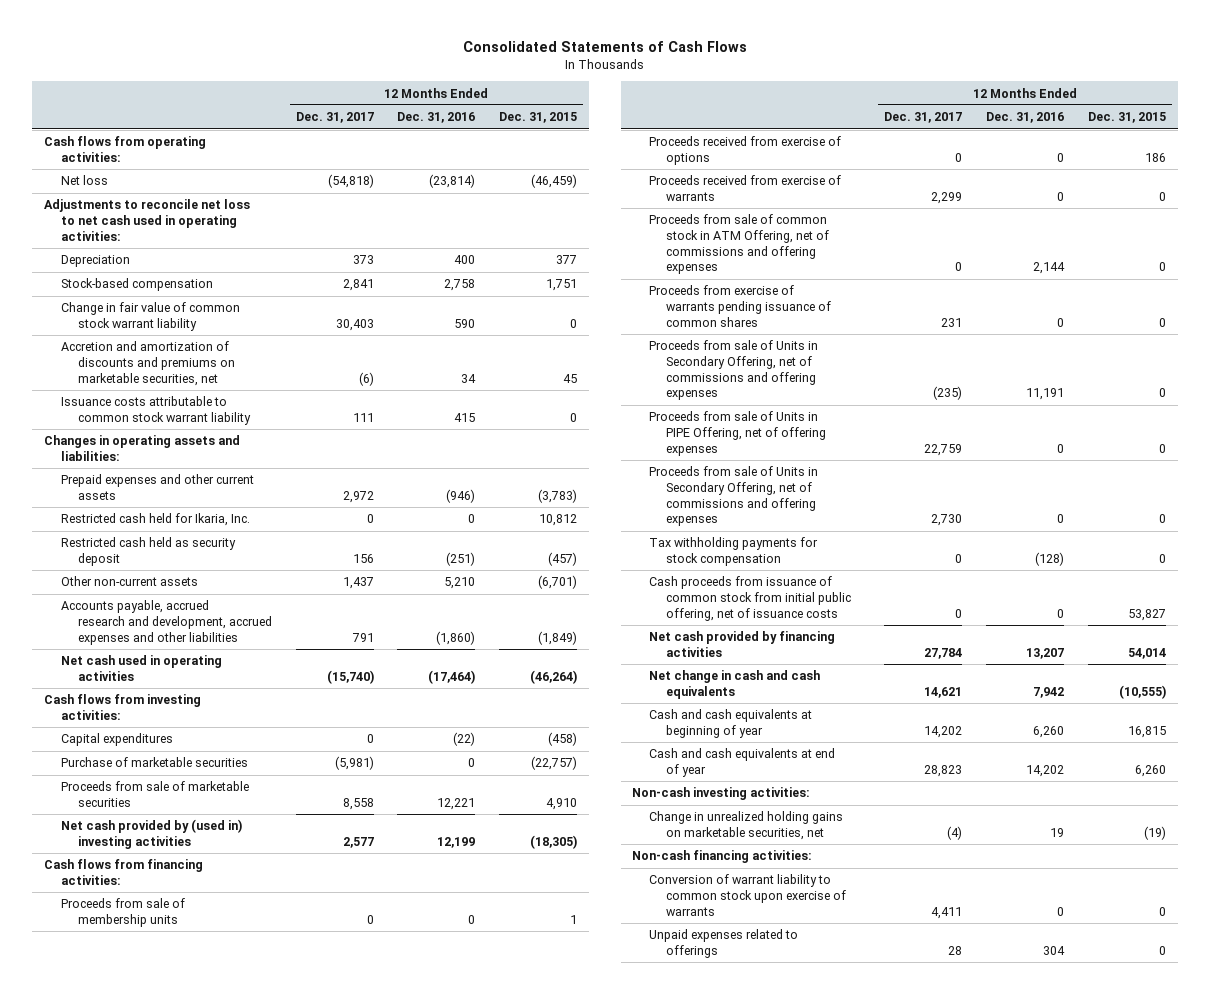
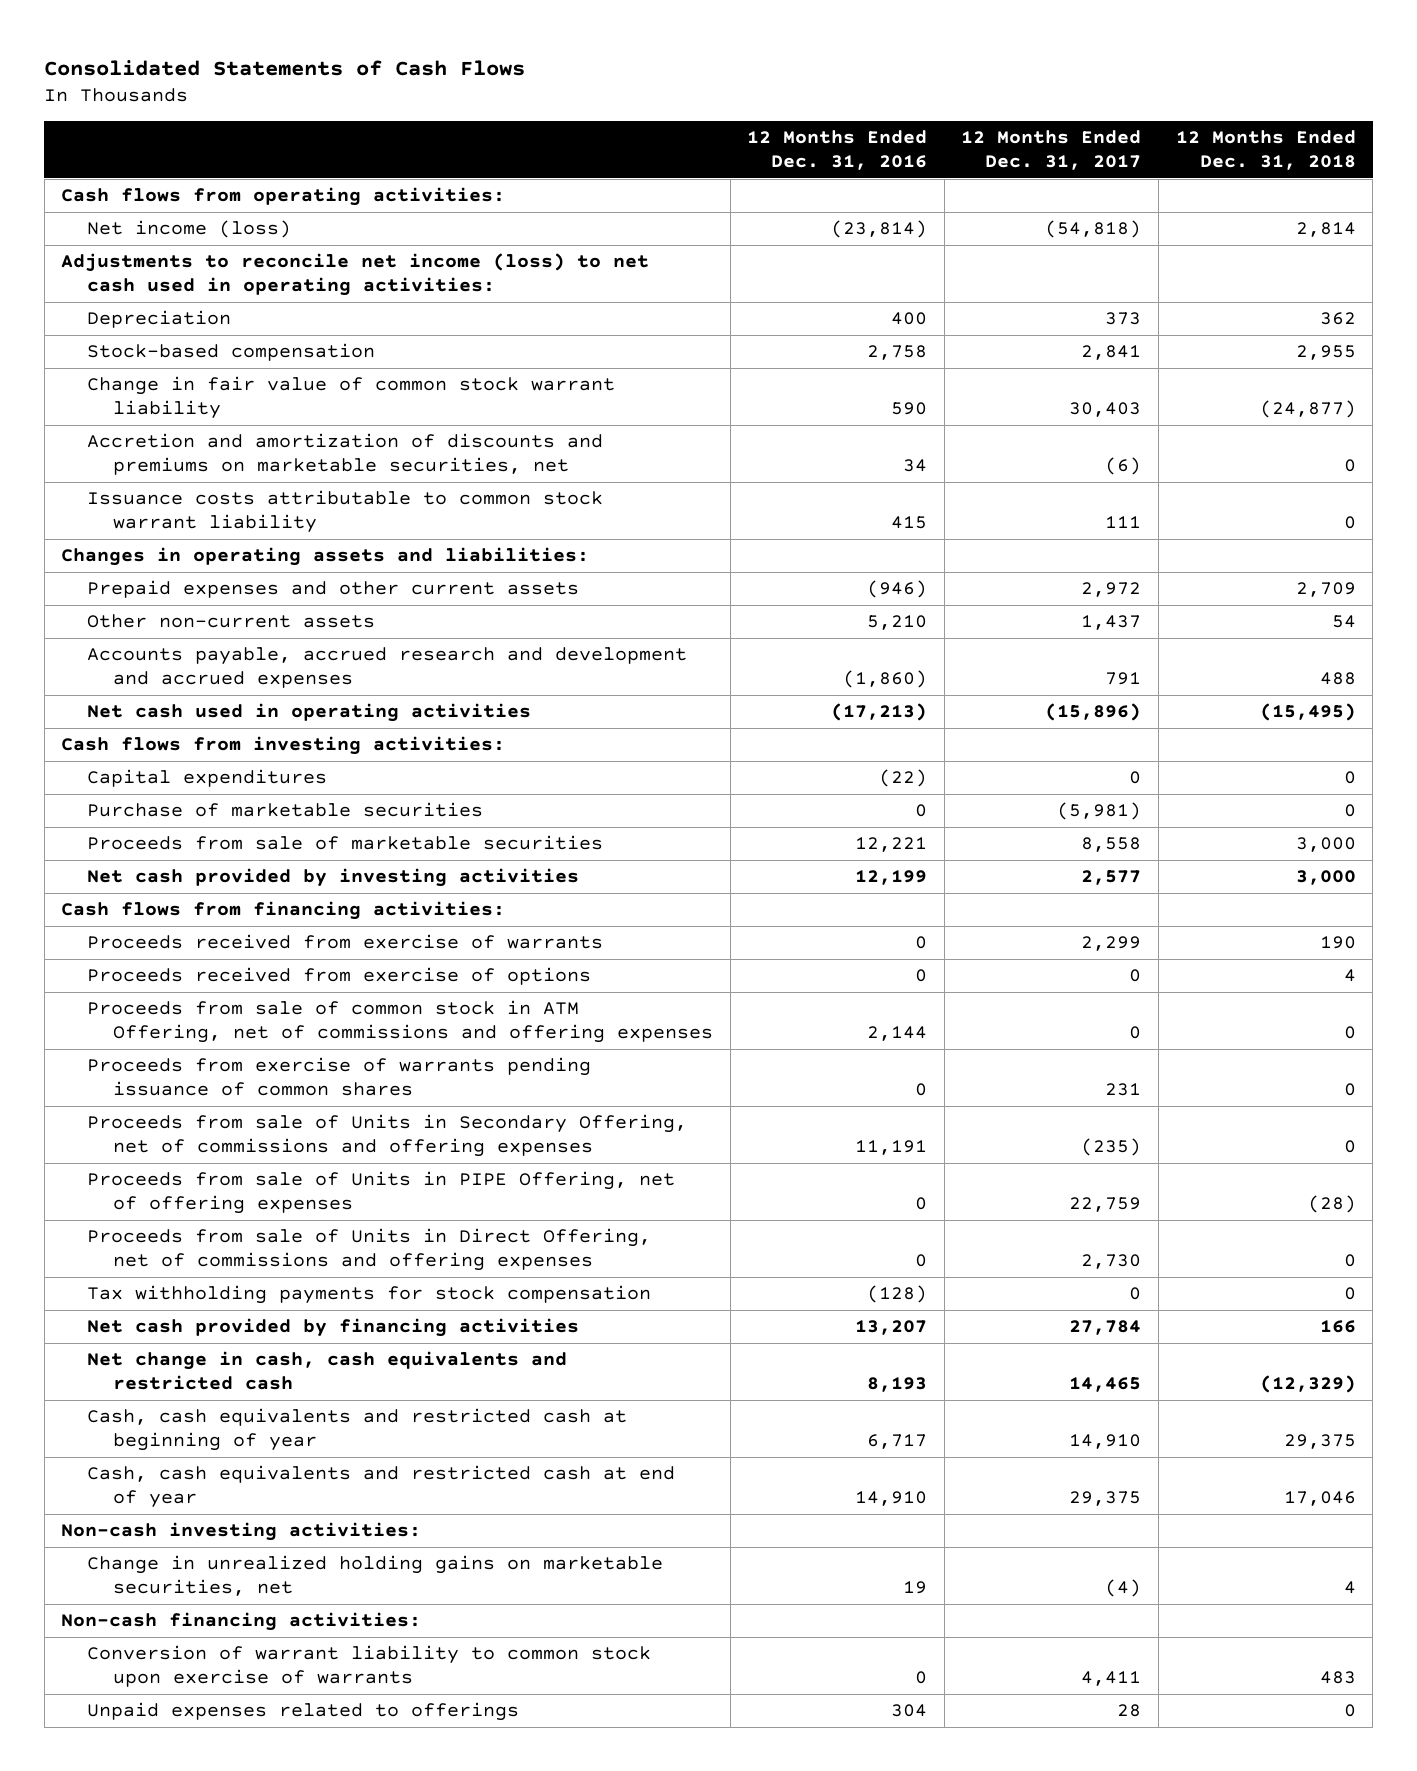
- | 12 Months Ended Dec. 31, 2017 | 12 Months Ended Dec. 31, 2016 | 12 Months Ended Dec. 31, 2015
+ | 12 Months Ended Dec. 31, 2016 | 12 Months Ended Dec. 31, 2017 | 12 Months Ended Dec. 31, 2018
- Net loss | (54,818) | (23,814) | (46,459)
- Adjustments to reconcile net loss to net cash used in operating activities:
+ Net income (loss) | (23,814) | (54,818) | 2,814
+ Adjustments to reconcile net income (loss) to net cash used in operating activities:
- Restricted cash held for Ikaria, Inc. | 0 | 0 | 10,812
- Restricted cash held as security deposit | 156 | (251) | (457)
- Accounts payable, accrued research and development, accrued expenses and other liabilities | 791 | (1,860) | (1,849)
- Net cash used in operating activities | (15,740) | (17,464) | (46,264)
+ Accounts payable, accrued research and development and accrued expenses | (1,860) | 791 | 488
+ Net cash used in operating activities | (17,213) | (15,896) | (15,495)
- Net cash provided by (used in) investing activities | 2,577 | 12,199 | (18,305)
+ Net cash provided by investing activities | 12,199 | 2,577 | 3,000
- Proceeds from sale of membership units | 0 | 0 | 1
moved down: Proceeds received from exercise of options | 0 | 0 | 4
- Proceeds from sale of Units in Secondary Offering, net of commissions and offering expenses | 2,730 | 0 | 0
+ Proceeds from sale of Units in Direct Offering, net of commissions and offering expenses | 0 | 2,730 | 0
- Cash proceeds from issuance of common stock from initial public offering, net of issuance costs | 0 | 0 | 53,827
- Net change in cash and cash equivalents | 14,621 | 7,942 | (10,555)
- Cash and cash equivalents at beginning of year | 14,202 | 6,260 | 16,815
- Cash and cash equivalents at end of year | 28,823 | 14,202 | 6,260
+ Net change in cash, cash equivalents and restricted cash | 8,193 | 14,465 | (12,329)
+ Cash, cash equivalents and restricted cash at beginning of year | 6,717 | 14,910 | 29,375
+ Cash, cash equivalents and restricted cash at end of year | 14,910 | 29,375 | 17,046

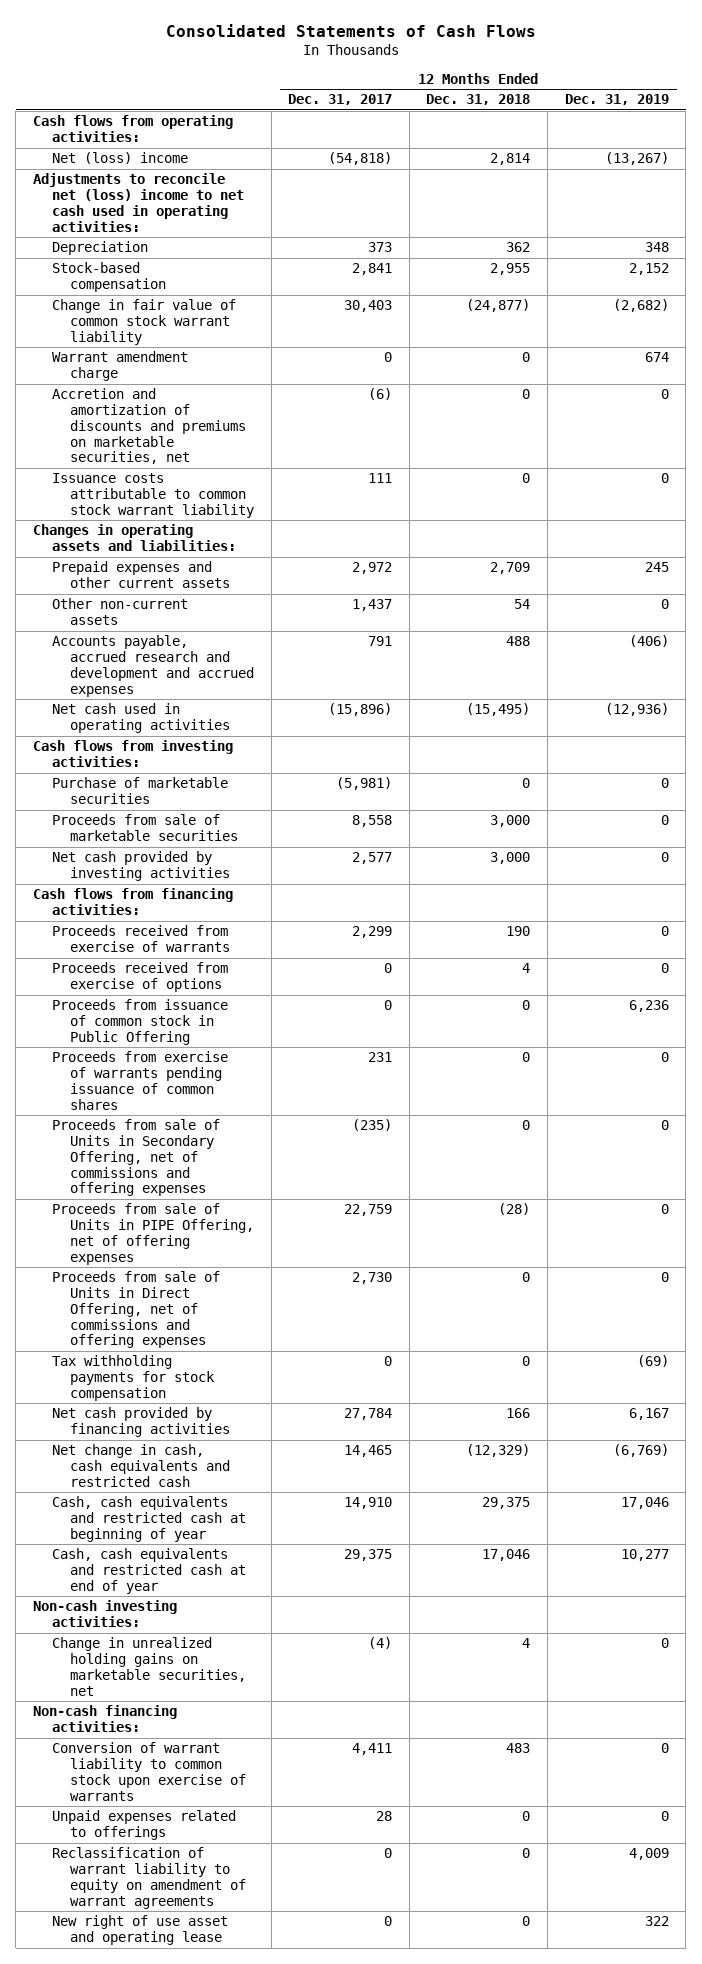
- | 12 Months Ended Dec. 31, 2016 | 12 Months Ended Dec. 31, 2017 | 12 Months Ended Dec. 31, 2018
+ | 12 Months Ended Dec. 31, 2017 | 12 Months Ended Dec. 31, 2018 | 12 Months Ended Dec. 31, 2019
- Net income (loss) | (23,814) | (54,818) | 2,814
- Adjustments to reconcile net income (loss) to net cash used in operating activities:
+ Net (loss) income | (54,818) | 2,814 | (13,267)
+ Adjustments to reconcile net (loss) income to net cash used in operating activities:
+ Warrant amendment charge | 0 | 0 | 674
- Capital expenditures | (22) | 0 | 0
- Proceeds from sale of common stock in ATM Offering, net of commissions and offering expenses | 2,144 | 0 | 0
+ Proceeds from issuance of common stock in Public Offering | 0 | 0 | 6,236
+ Reclassification of warrant liability to equity on amendment of warrant agreements | 0 | 0 | 4,009
+ New right of use asset and operating lease | 0 | 0 | 322

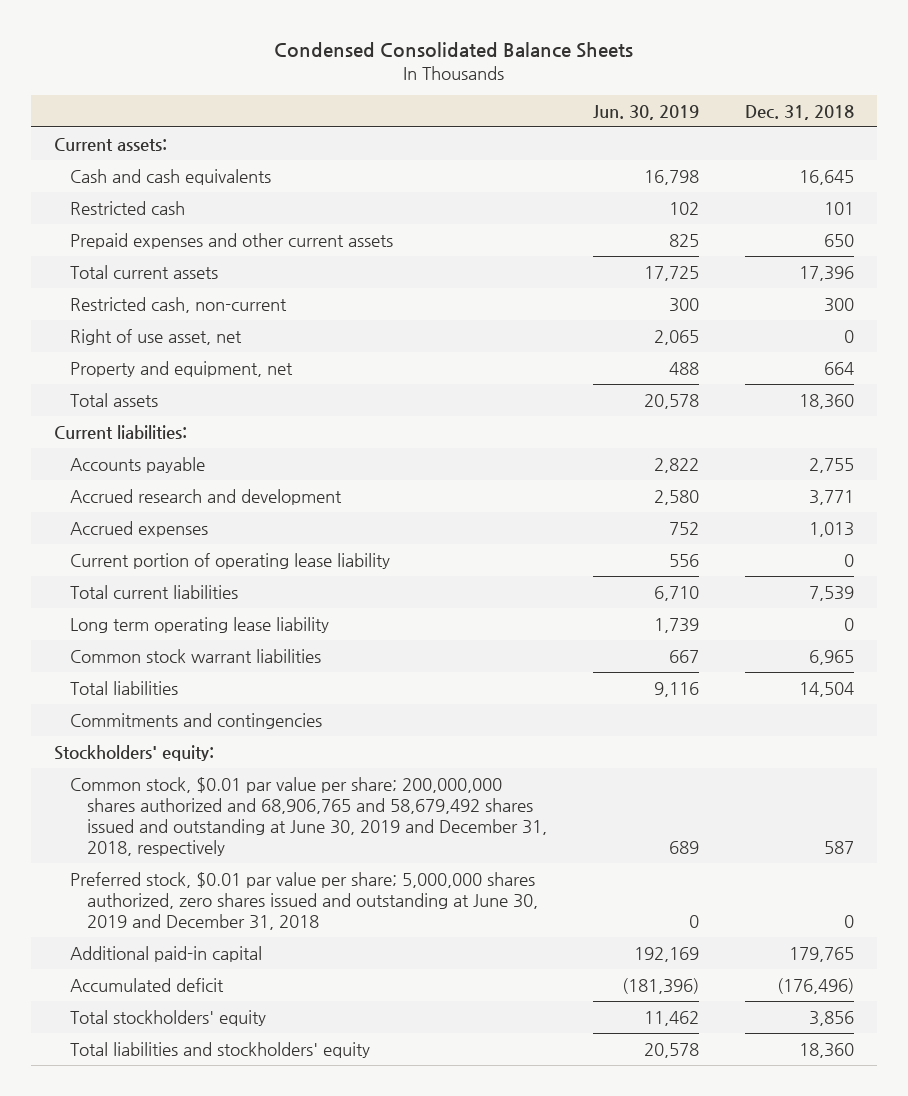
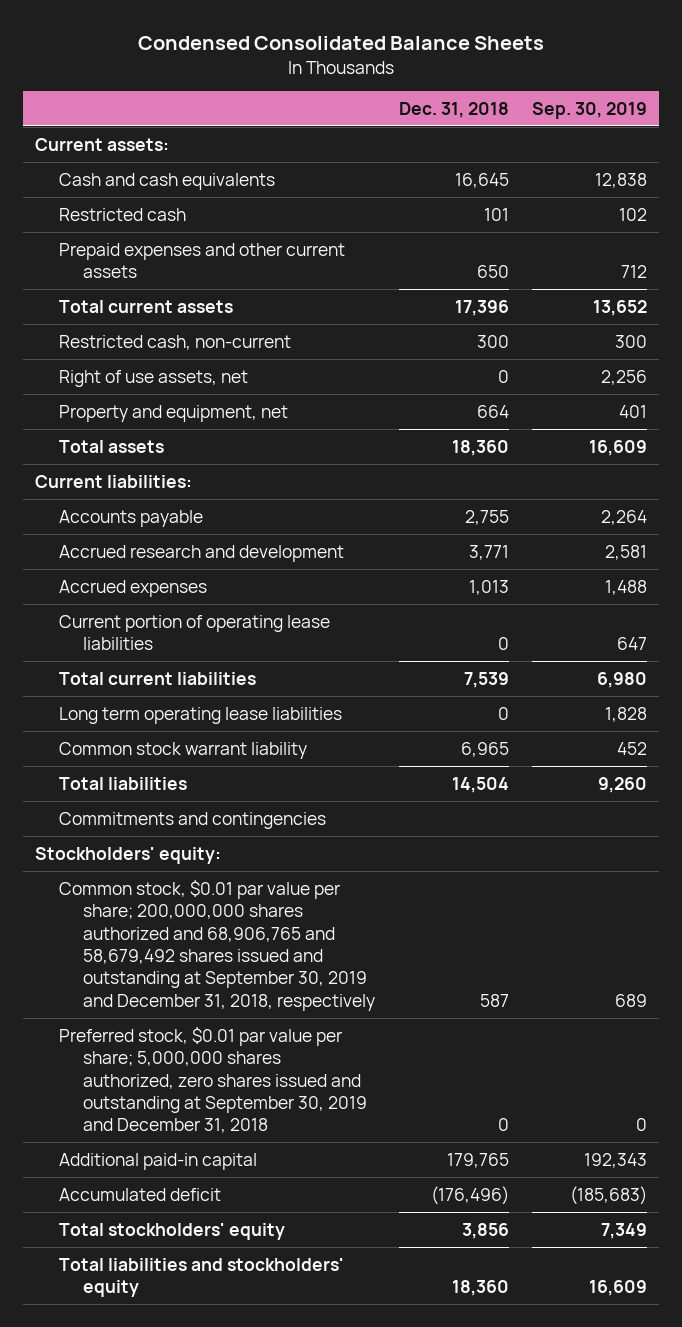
- | Jun. 30, 2019 | Dec. 31, 2018
+ | Dec. 31, 2018 | Sep. 30, 2019
- Right of use asset, net | 2,065 | 0
+ Right of use assets, net | 0 | 2,256
- Current portion of operating lease liability | 556 | 0
+ Current portion of operating lease liabilities | 0 | 647
- Long term operating lease liability | 1,739 | 0
- Common stock warrant liabilities | 667 | 6,965
+ Long term operating lease liabilities | 0 | 1,828
+ Common stock warrant liability | 6,965 | 452
- Common stock, $0.01 par value per share; 200,000,000 shares authorized and 68,906,765 and 58,679,492 shares issued and outstanding at June 30, 2019 and December 31, 2018, respectively | 689 | 587
- Preferred stock, $0.01 par value per share; 5,000,000 shares authorized, zero shares issued and outstanding at June 30, 2019 and December 31, 2018 | 0 | 0
+ Common stock, $0.01 par value per share; 200,000,000 shares authorized and 68,906,765 and 58,679,492 shares issued and outstanding at September 30, 2019 and December 31, 2018, respectively | 587 | 689
+ Preferred stock, $0.01 par value per share; 5,000,000 shares authorized, zero shares issued and outstanding at September 30, 2019 and December 31, 2018 | 0 | 0

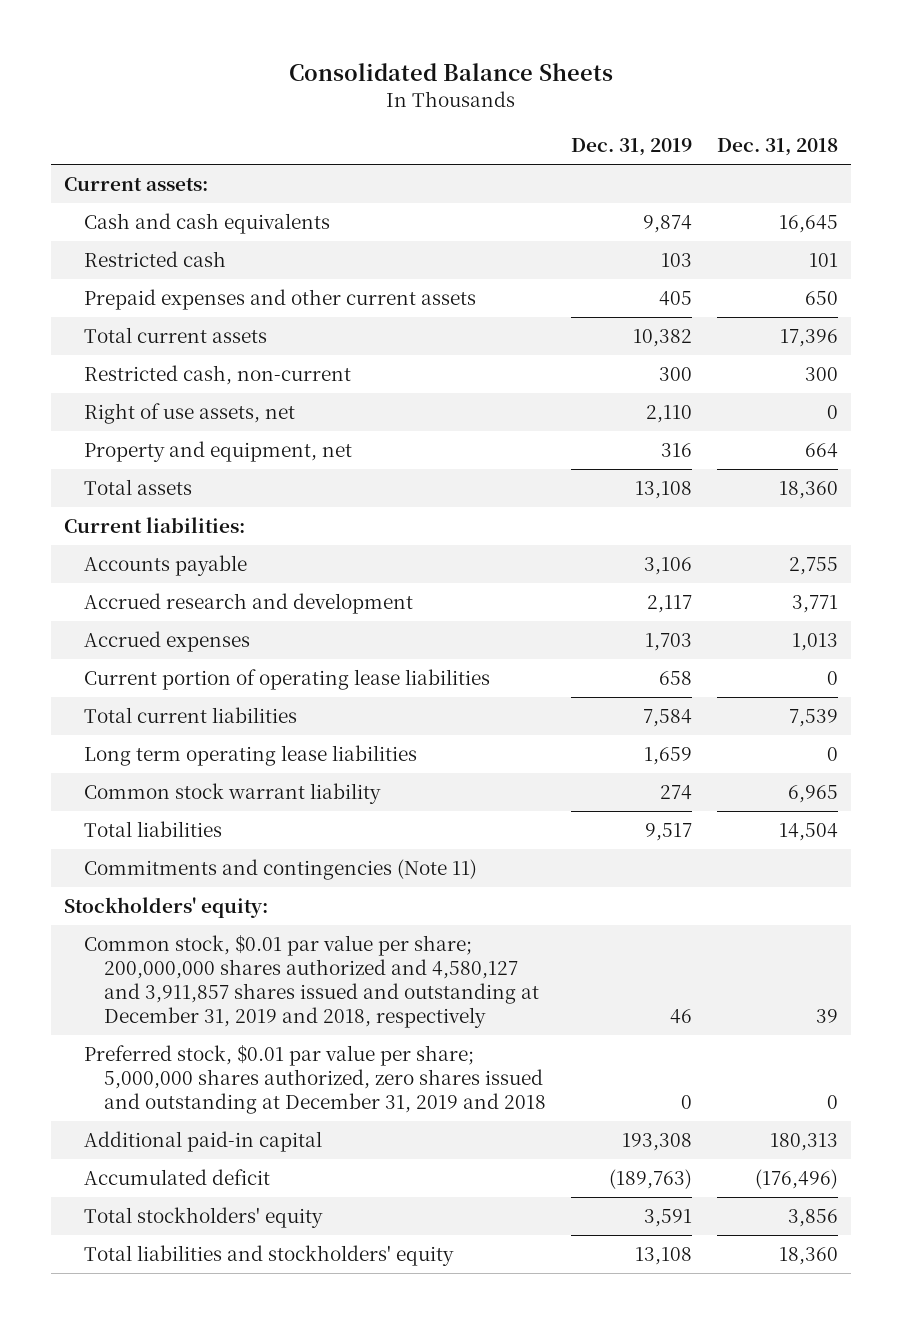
- Condensed Consolidated Balance Sheets
+ Consolidated Balance Sheets
- | Dec. 31, 2018 | Sep. 30, 2019
+ | Dec. 31, 2019 | Dec. 31, 2018
- Commitments and contingencies
+ Commitments and contingencies (Note 11)
- Common stock, $0.01 par value per share; 200,000,000 shares authorized and 68,906,765 and 58,679,492 shares issued and outstanding at September 30, 2019 and December 31, 2018, respectively | 587 | 689
- Preferred stock, $0.01 par value per share; 5,000,000 shares authorized, zero shares issued and outstanding at September 30, 2019 and December 31, 2018 | 0 | 0
- Additional paid-in capital | 179,765 | 192,343
+ Common stock, $0.01 par value per share; 200,000,000 shares authorized and 4,580,127 and 3,911,857 shares issued and outstanding at December 31, 2019 and 2018, respectively | 46 | 39
+ Preferred stock, $0.01 par value per share; 5,000,000 shares authorized, zero shares issued and outstanding at December 31, 2019 and 2018 | 0 | 0
+ Additional paid-in capital | 193,308 | 180,313

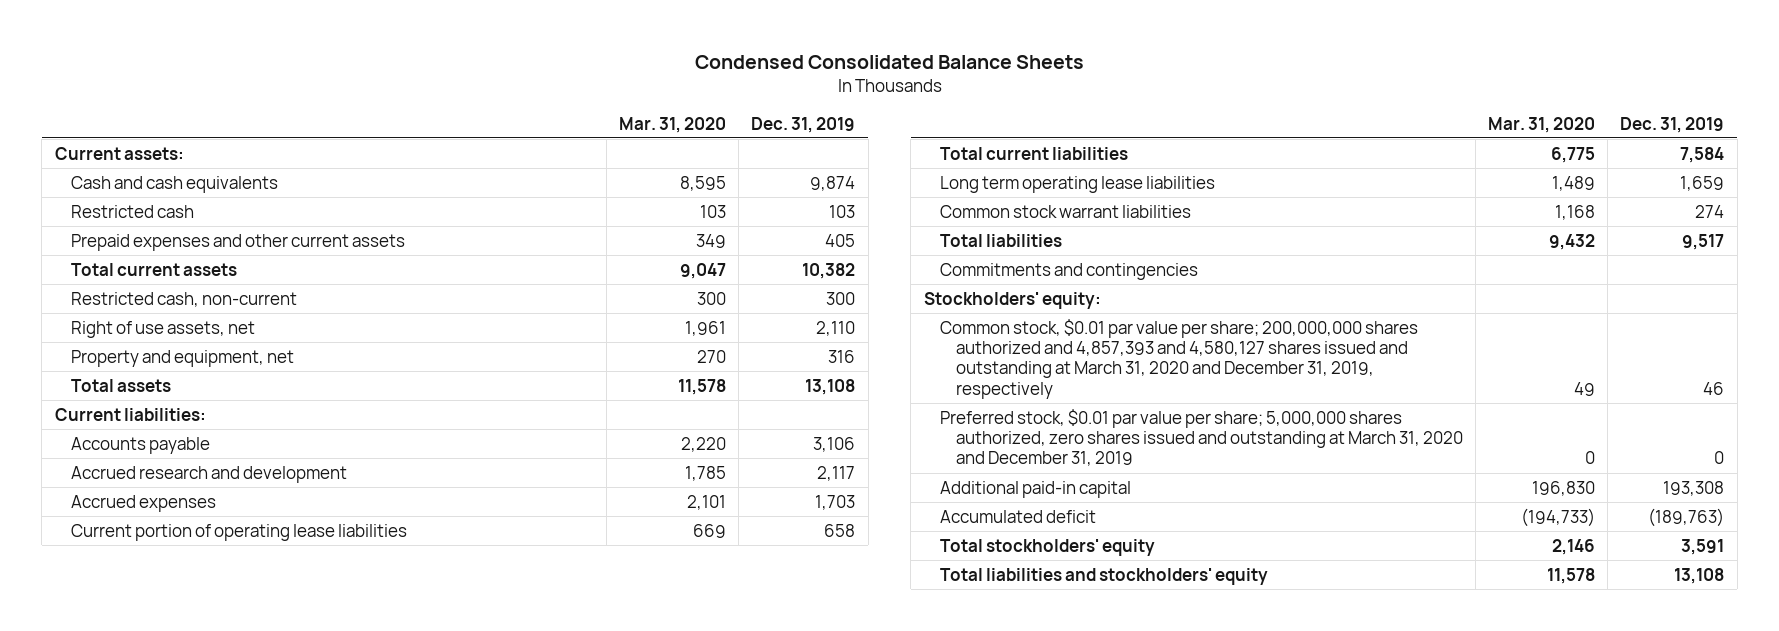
- Consolidated Balance Sheets
+ Condensed Consolidated Balance Sheets
- | Dec. 31, 2019 | Dec. 31, 2018
+ | Mar. 31, 2020 | Dec. 31, 2019
- Common stock warrant liability | 274 | 6,965
+ Common stock warrant liabilities | 1,168 | 274
- Commitments and contingencies (Note 11)
+ Commitments and contingencies
- Common stock, $0.01 par value per share; 200,000,000 shares authorized and 4,580,127 and 3,911,857 shares issued and outstanding at December 31, 2019 and 2018, respectively | 46 | 39
- Preferred stock, $0.01 par value per share; 5,000,000 shares authorized, zero shares issued and outstanding at December 31, 2019 and 2018 | 0 | 0
+ Common stock, $0.01 par value per share; 200,000,000 shares authorized and 4,857,393 and 4,580,127 shares issued and outstanding at March 31, 2020 and December 31, 2019, respectively | 49 | 46
+ Preferred stock, $0.01 par value per share; 5,000,000 shares authorized, zero shares issued and outstanding at March 31, 2020 and December 31, 2019 | 0 | 0

